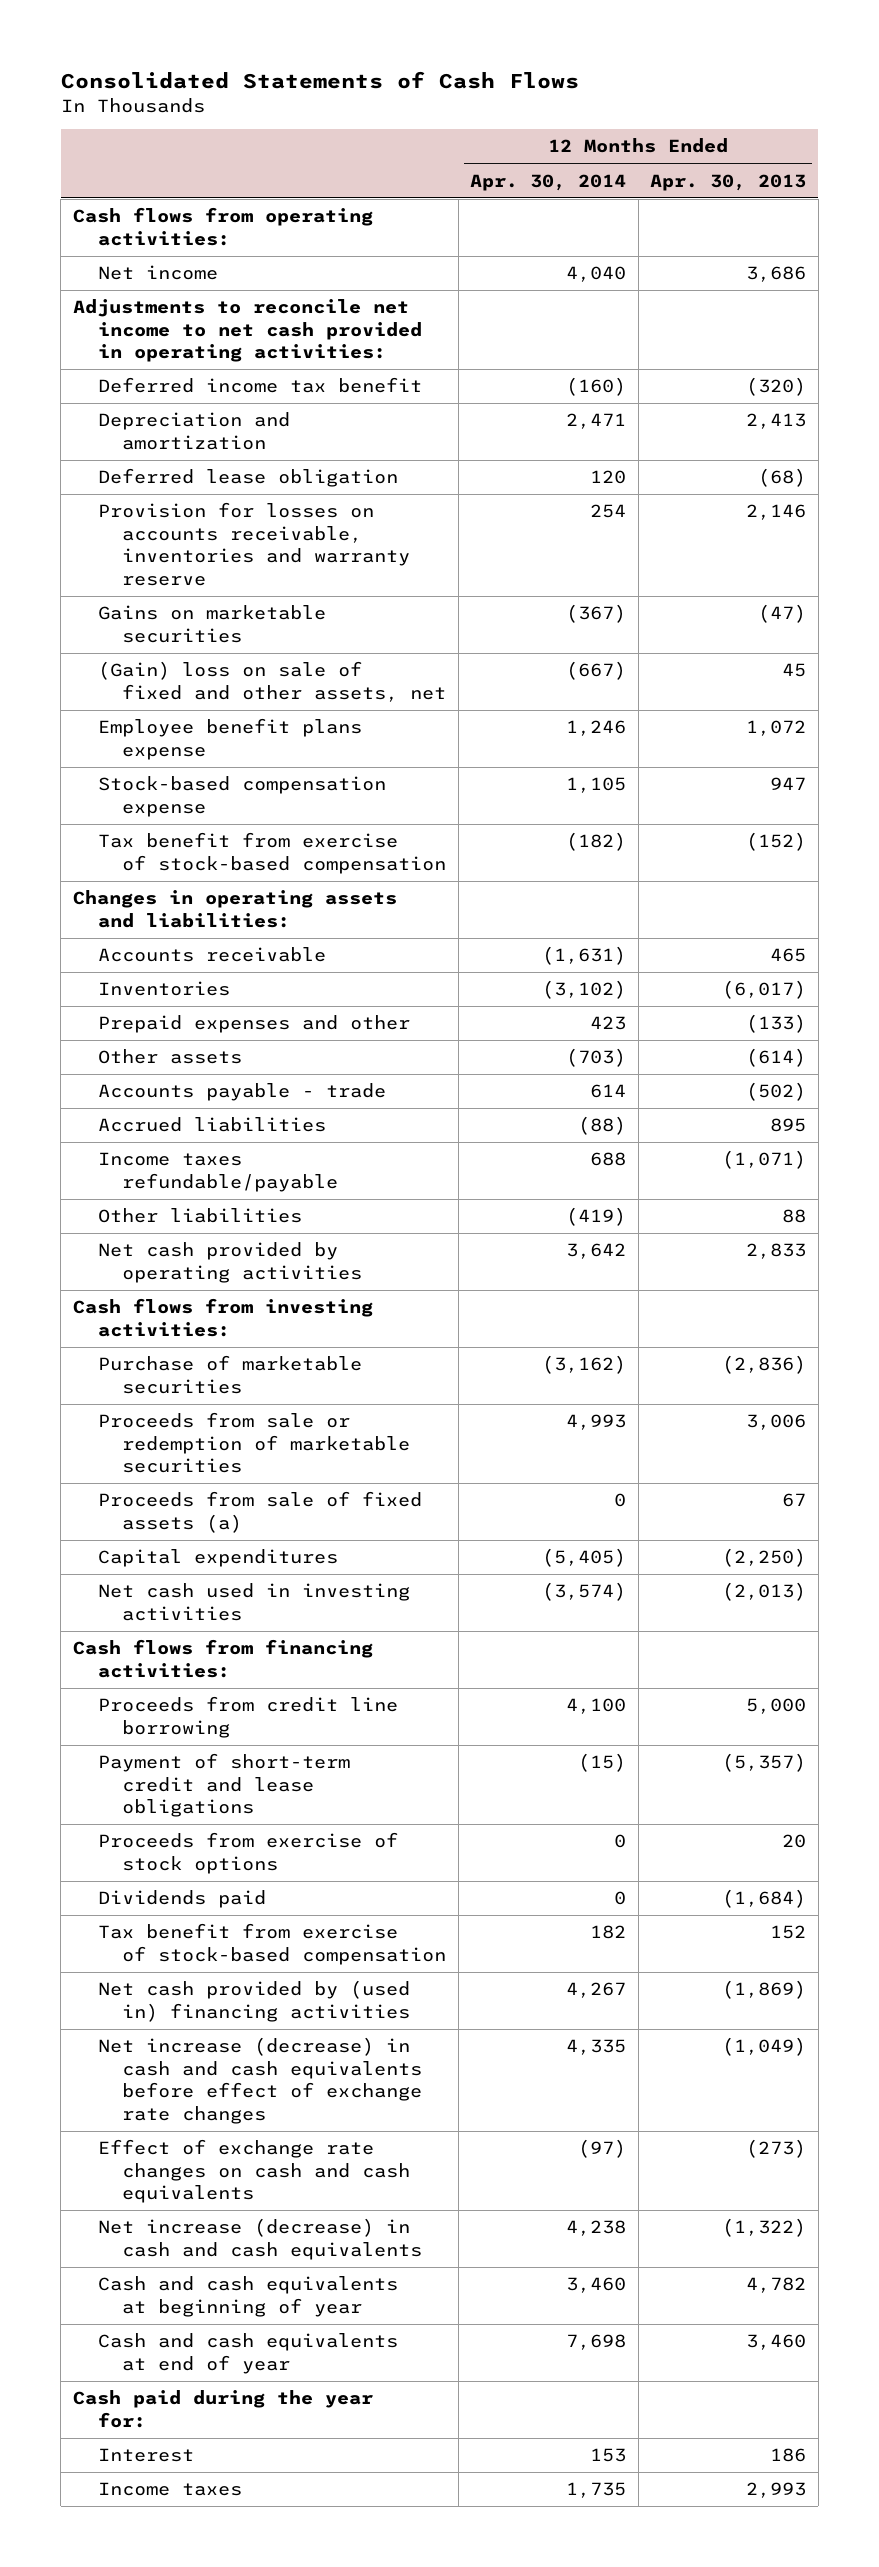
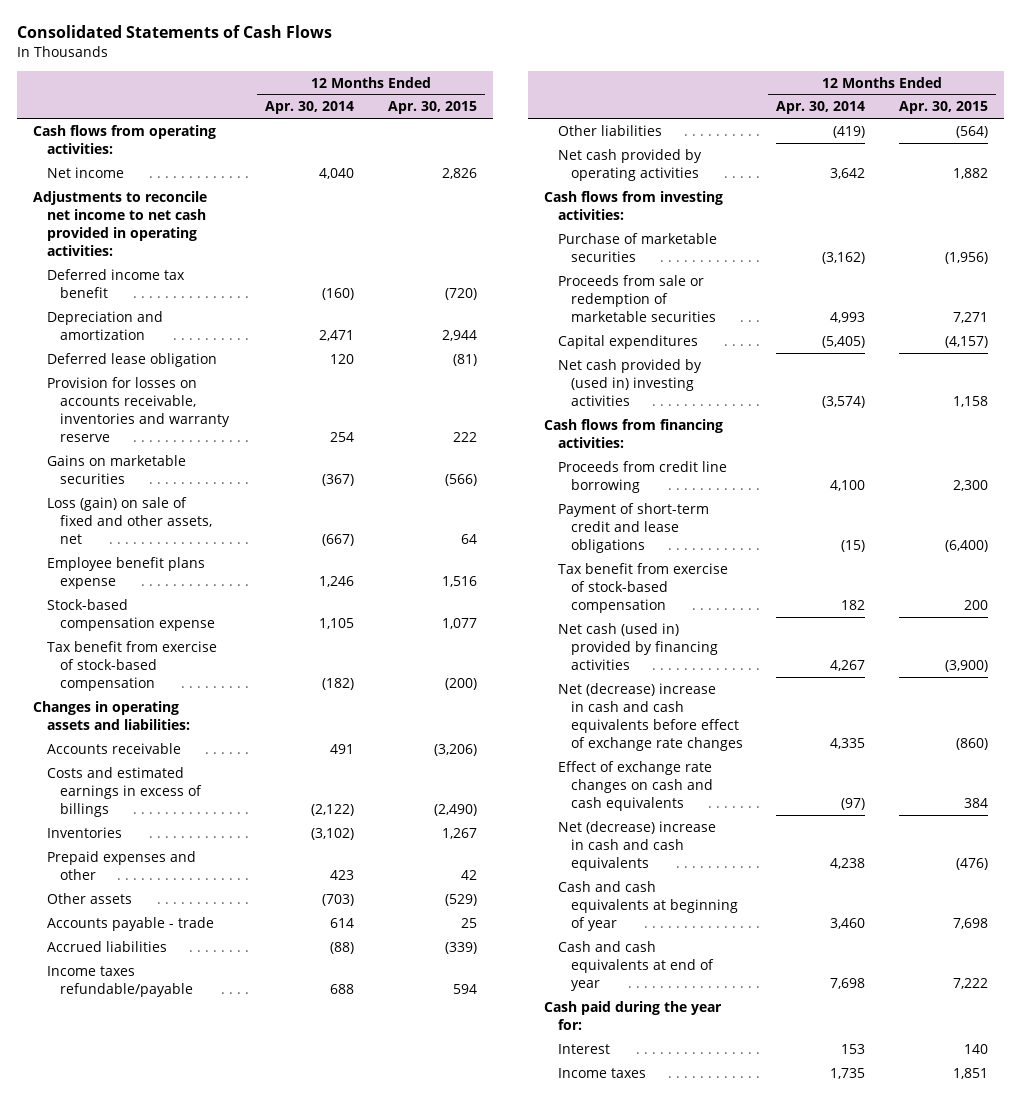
- | 12 Months Ended Apr. 30, 2014 | 12 Months Ended Apr. 30, 2013
+ | 12 Months Ended Apr. 30, 2014 | 12 Months Ended Apr. 30, 2015
- (Gain) loss on sale of fixed and other assets, net | (667) | 45
+ Loss (gain) on sale of fixed and other assets, net | (667) | 64
- Accounts receivable | (1,631) | 465
+ Accounts receivable | 491 | (3,206)
+ Costs and estimated earnings in excess of billings | (2,122) | (2,490)
- Proceeds from sale of fixed assets (a) | 0 | 67
- Net cash used in investing activities | (3,574) | (2,013)
+ Net cash provided by (used in) investing activities | (3,574) | 1,158
- Proceeds from exercise of stock options | 0 | 20
- Dividends paid | 0 | (1,684)
- Net cash provided by (used in) financing activities | 4,267 | (1,869)
- Net increase (decrease) in cash and cash equivalents before effect of exchange rate changes | 4,335 | (1,049)
+ Net cash (used in) provided by financing activities | 4,267 | (3,900)
+ Net (decrease) increase in cash and cash equivalents before effect of exchange rate changes | 4,335 | (860)
- Net increase (decrease) in cash and cash equivalents | 4,238 | (1,322)
+ Net (decrease) increase in cash and cash equivalents | 4,238 | (476)

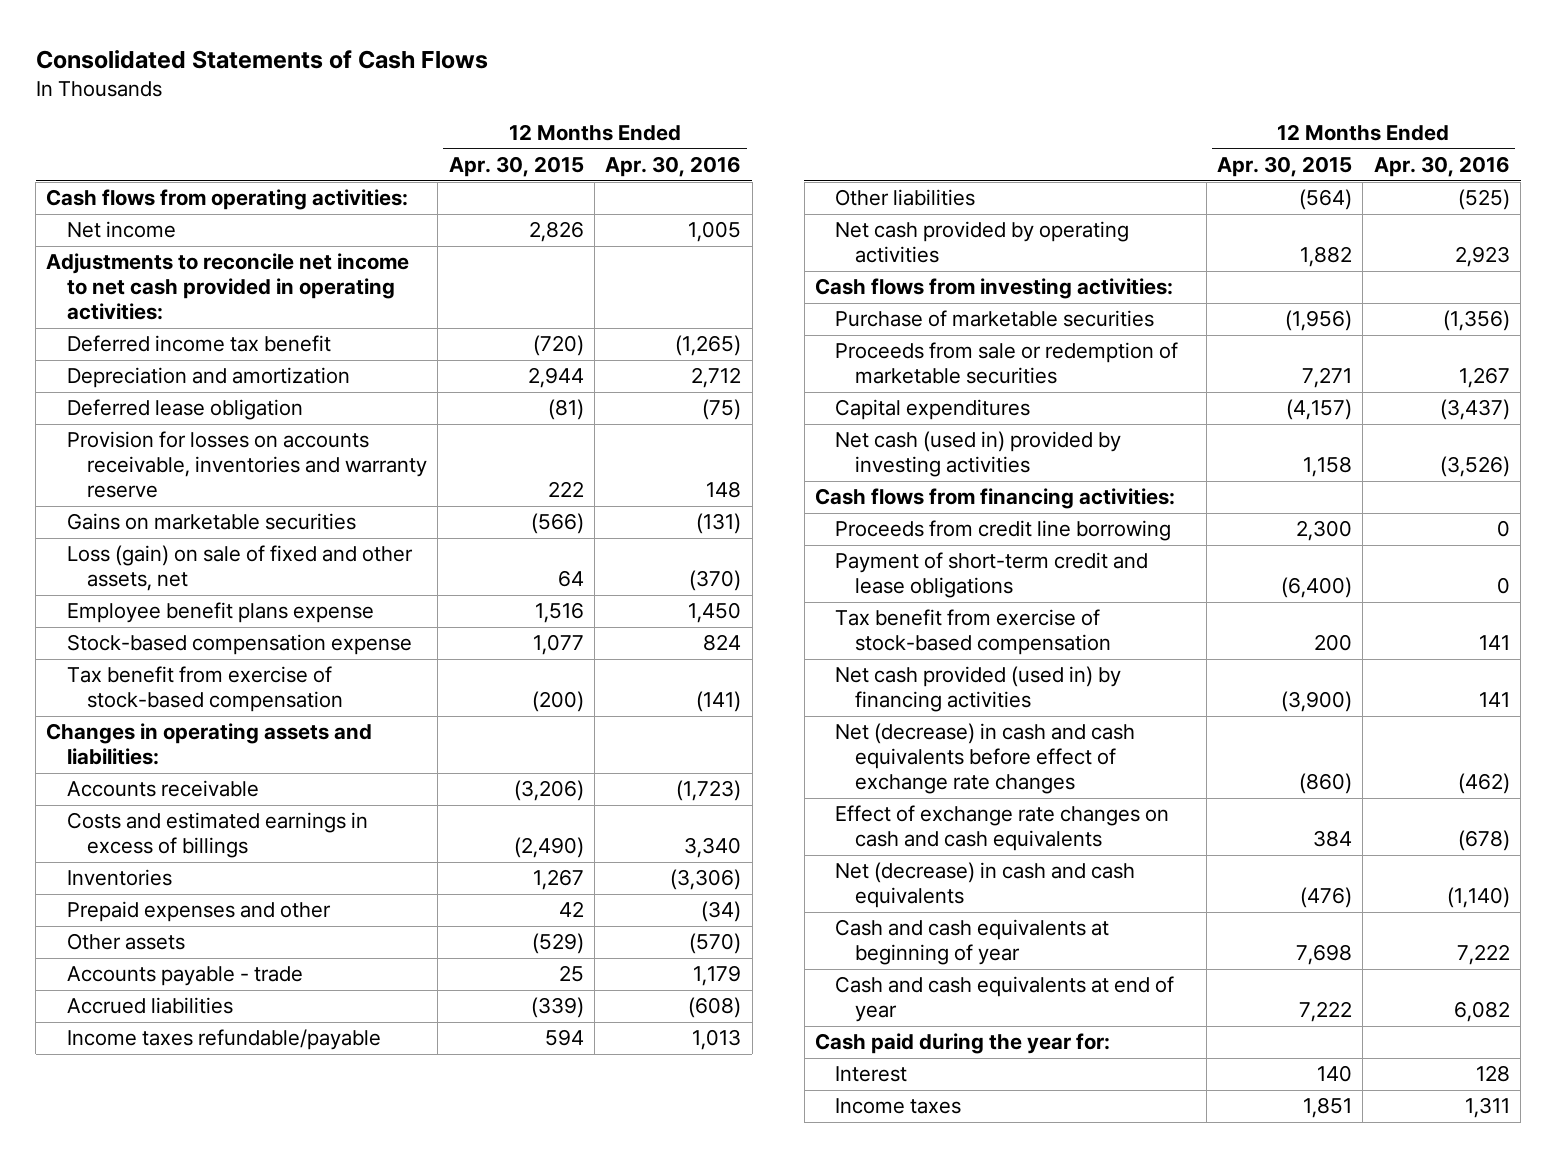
- | 12 Months Ended Apr. 30, 2014 | 12 Months Ended Apr. 30, 2015
+ | 12 Months Ended Apr. 30, 2015 | 12 Months Ended Apr. 30, 2016
- Net cash provided by (used in) investing activities | (3,574) | 1,158
+ Net cash (used in) provided by investing activities | 1,158 | (3,526)
- Net cash (used in) provided by financing activities | 4,267 | (3,900)
- Net (decrease) increase in cash and cash equivalents before effect of exchange rate changes | 4,335 | (860)
+ Net cash provided (used in) by financing activities | (3,900) | 141
+ Net (decrease) in cash and cash equivalents before effect of exchange rate changes | (860) | (462)
- Net (decrease) increase in cash and cash equivalents | 4,238 | (476)
+ Net (decrease) in cash and cash equivalents | (476) | (1,140)

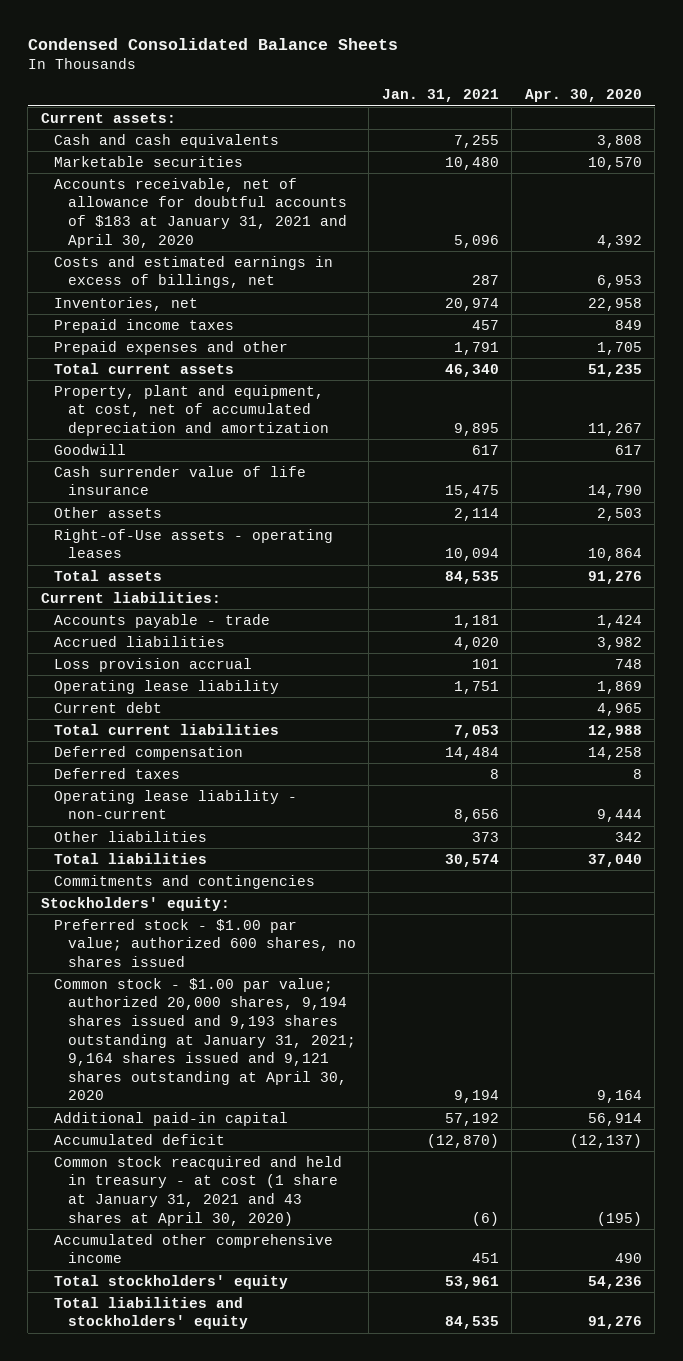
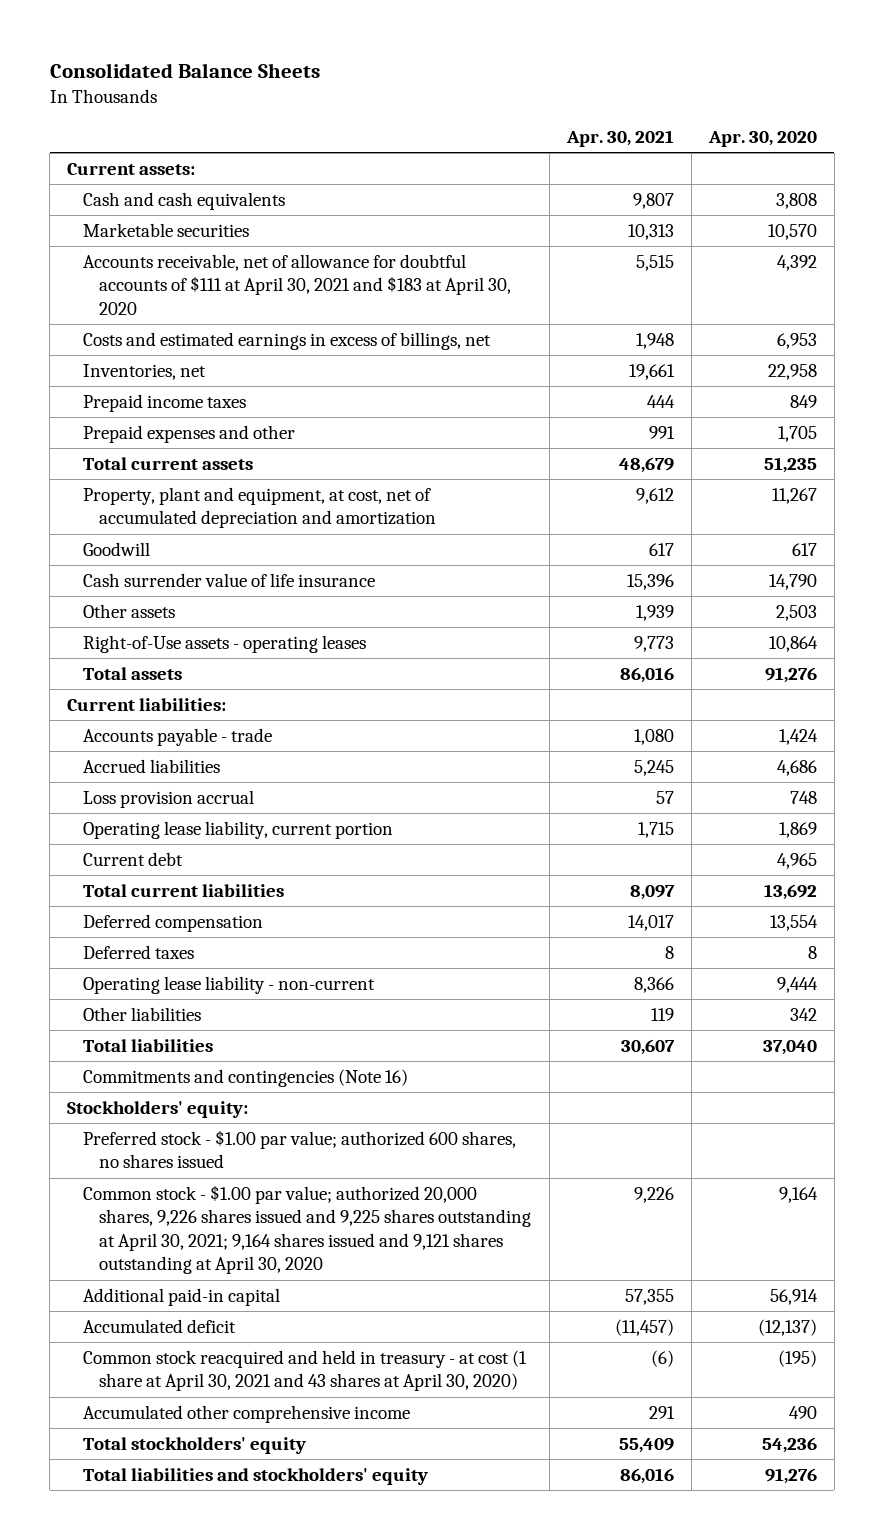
- Condensed Consolidated Balance Sheets
+ Consolidated Balance Sheets
- | Jan. 31, 2021 | Apr. 30, 2020
+ | Apr. 30, 2021 | Apr. 30, 2020
- Accounts receivable, net of allowance for doubtful accounts of $183 at January 31, 2021 and April 30, 2020 | 5,096 | 4,392
+ Accounts receivable, net of allowance for doubtful accounts of $111 at April 30, 2021 and $183 at April 30, 2020 | 5,515 | 4,392
- Accrued liabilities | 4,020 | 3,982
+ Accrued liabilities | 5,245 | 4,686
- Operating lease liability | 1,751 | 1,869
+ Operating lease liability, current portion | 1,715 | 1,869
- Total current liabilities | 7,053 | 12,988
- Deferred compensation | 14,484 | 14,258
+ Total current liabilities | 8,097 | 13,692
+ Deferred compensation | 14,017 | 13,554
- Commitments and contingencies
+ Commitments and contingencies (Note 16)
- Common stock - $1.00 par value; authorized 20,000 shares, 9,194 shares issued and 9,193 shares outstanding at January 31, 2021; 9,164 shares issued and 9,121 shares outstanding at April 30, 2020 | 9,194 | 9,164
+ Common stock - $1.00 par value; authorized 20,000 shares, 9,226 shares issued and 9,225 shares outstanding at April 30, 2021; 9,164 shares issued and 9,121 shares outstanding at April 30, 2020 | 9,226 | 9,164
- Common stock reacquired and held in treasury - at cost (1 share at January 31, 2021 and 43 shares at April 30, 2020) | (6) | (195)
+ Common stock reacquired and held in treasury - at cost (1 share at April 30, 2021 and 43 shares at April 30, 2020) | (6) | (195)

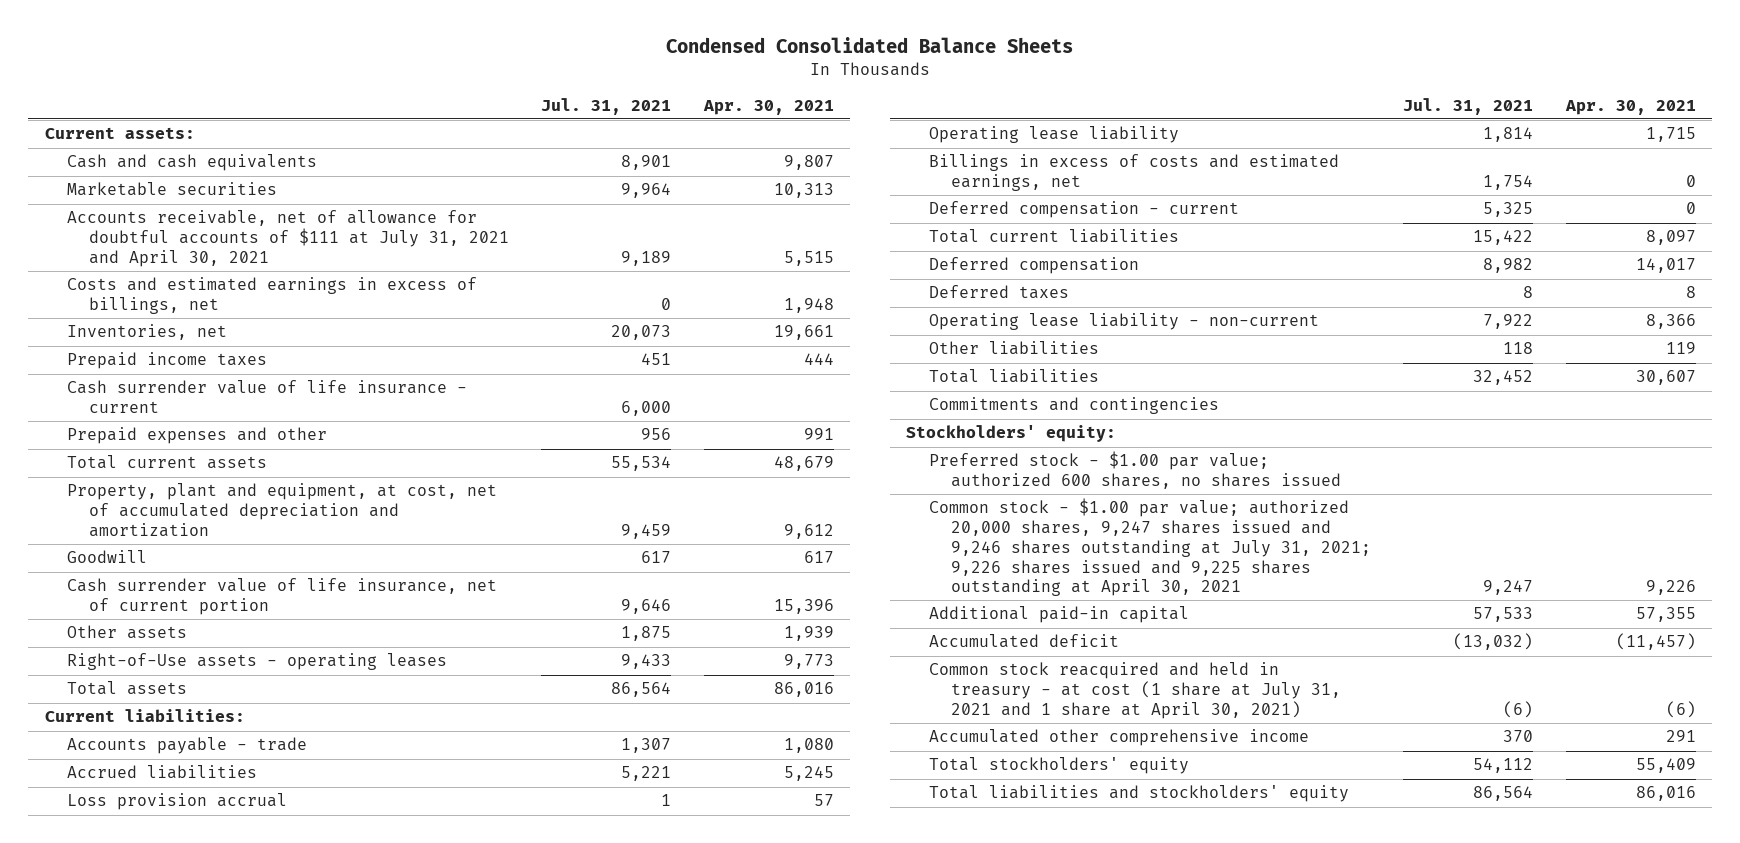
- Consolidated Balance Sheets
+ Condensed Consolidated Balance Sheets
- | Apr. 30, 2021 | Apr. 30, 2020
+ | Jul. 31, 2021 | Apr. 30, 2021
- Accounts receivable, net of allowance for doubtful accounts of $111 at April 30, 2021 and $183 at April 30, 2020 | 5,515 | 4,392
+ Accounts receivable, net of allowance for doubtful accounts of $111 at July 31, 2021 and April 30, 2021 | 9,189 | 5,515
+ Cash surrender value of life insurance - current | 6,000 |
- Cash surrender value of life insurance | 15,396 | 14,790
+ Cash surrender value of life insurance, net of current portion | 9,646 | 15,396
- Operating lease liability, current portion | 1,715 | 1,869
- Current debt | | 4,965
+ Operating lease liability | 1,814 | 1,715
+ Billings in excess of costs and estimated earnings, net | 1,754 | 0
+ Deferred compensation - current | 5,325 | 0
- Commitments and contingencies (Note 16)
+ Commitments and contingencies
- Common stock - $1.00 par value; authorized 20,000 shares, 9,226 shares issued and 9,225 shares outstanding at April 30, 2021; 9,164 shares issued and 9,121 shares outstanding at April 30, 2020 | 9,226 | 9,164
+ Common stock - $1.00 par value; authorized 20,000 shares, 9,247 shares issued and 9,246 shares outstanding at July 31, 2021; 9,226 shares issued and 9,225 shares outstanding at April 30, 2021 | 9,247 | 9,226
- Common stock reacquired and held in treasury - at cost (1 share at April 30, 2021 and 43 shares at April 30, 2020) | (6) | (195)
+ Common stock reacquired and held in treasury - at cost (1 share at July 31, 2021 and 1 share at April 30, 2021) | (6) | (6)

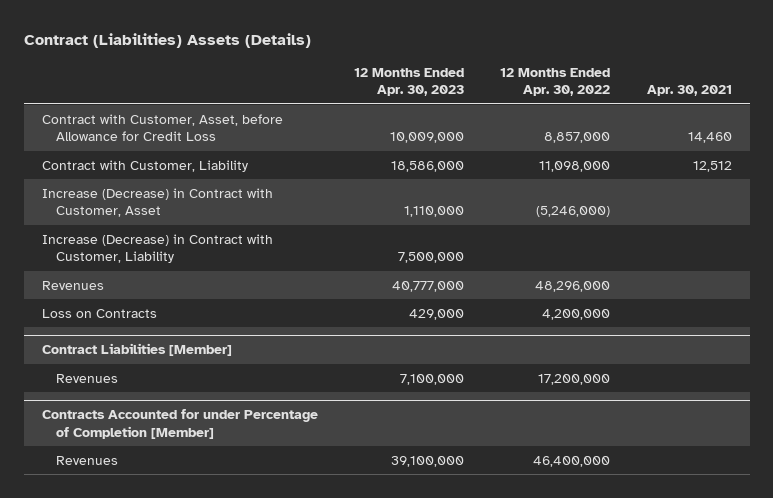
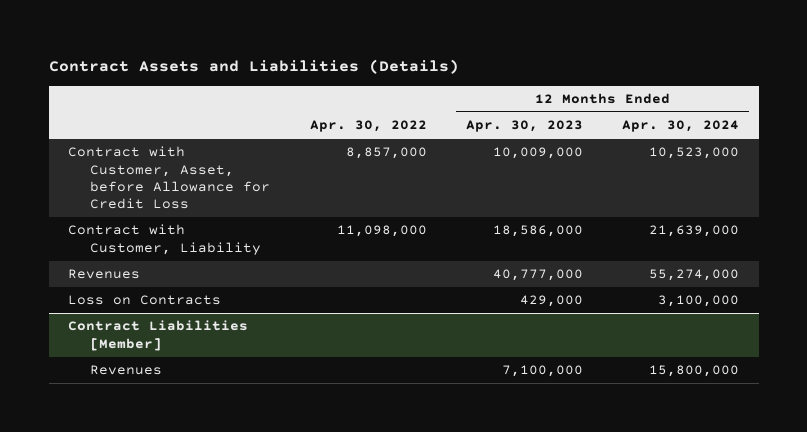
- Contract (Liabilities) Assets (Details)
+ Contract Assets and Liabilities (Details)
- | 12 Months Ended Apr. 30, 2023 | 12 Months Ended Apr. 30, 2022 | Apr. 30, 2021
+ | Apr. 30, 2022 | 12 Months Ended Apr. 30, 2023 | 12 Months Ended Apr. 30, 2024
- Increase (Decrease) in Contract with Customer, Asset | 1,110,000 | (5,246,000) |
- Increase (Decrease) in Contract with Customer, Liability | 7,500,000 | |
- Contracts Accounted for under Percentage of Completion [Member]
- Revenues | 39,100,000 | 46,400,000 |

